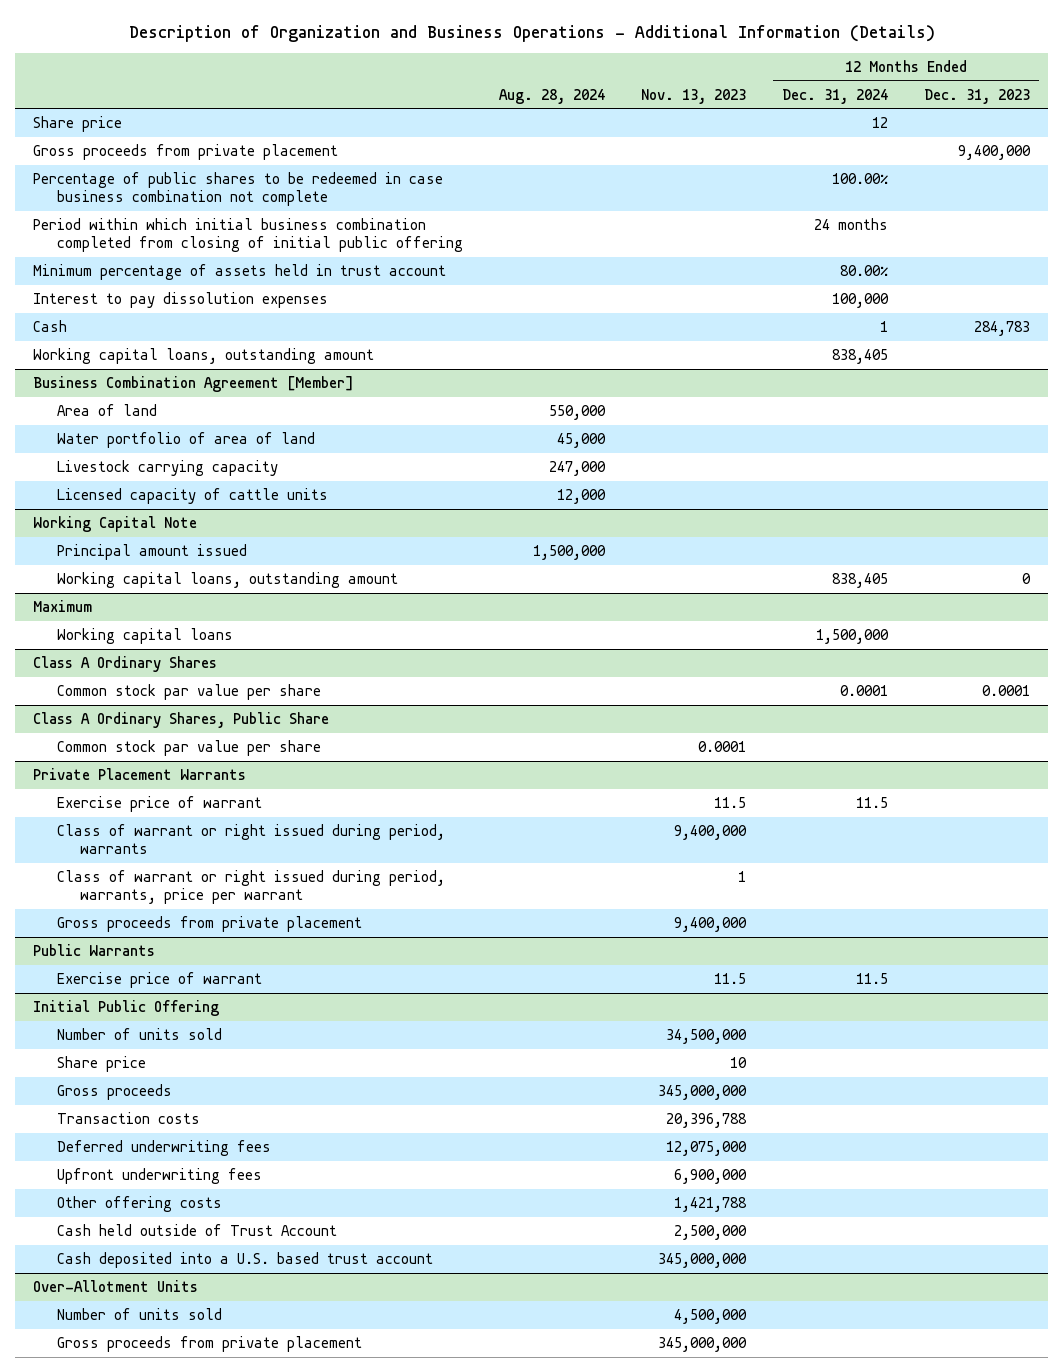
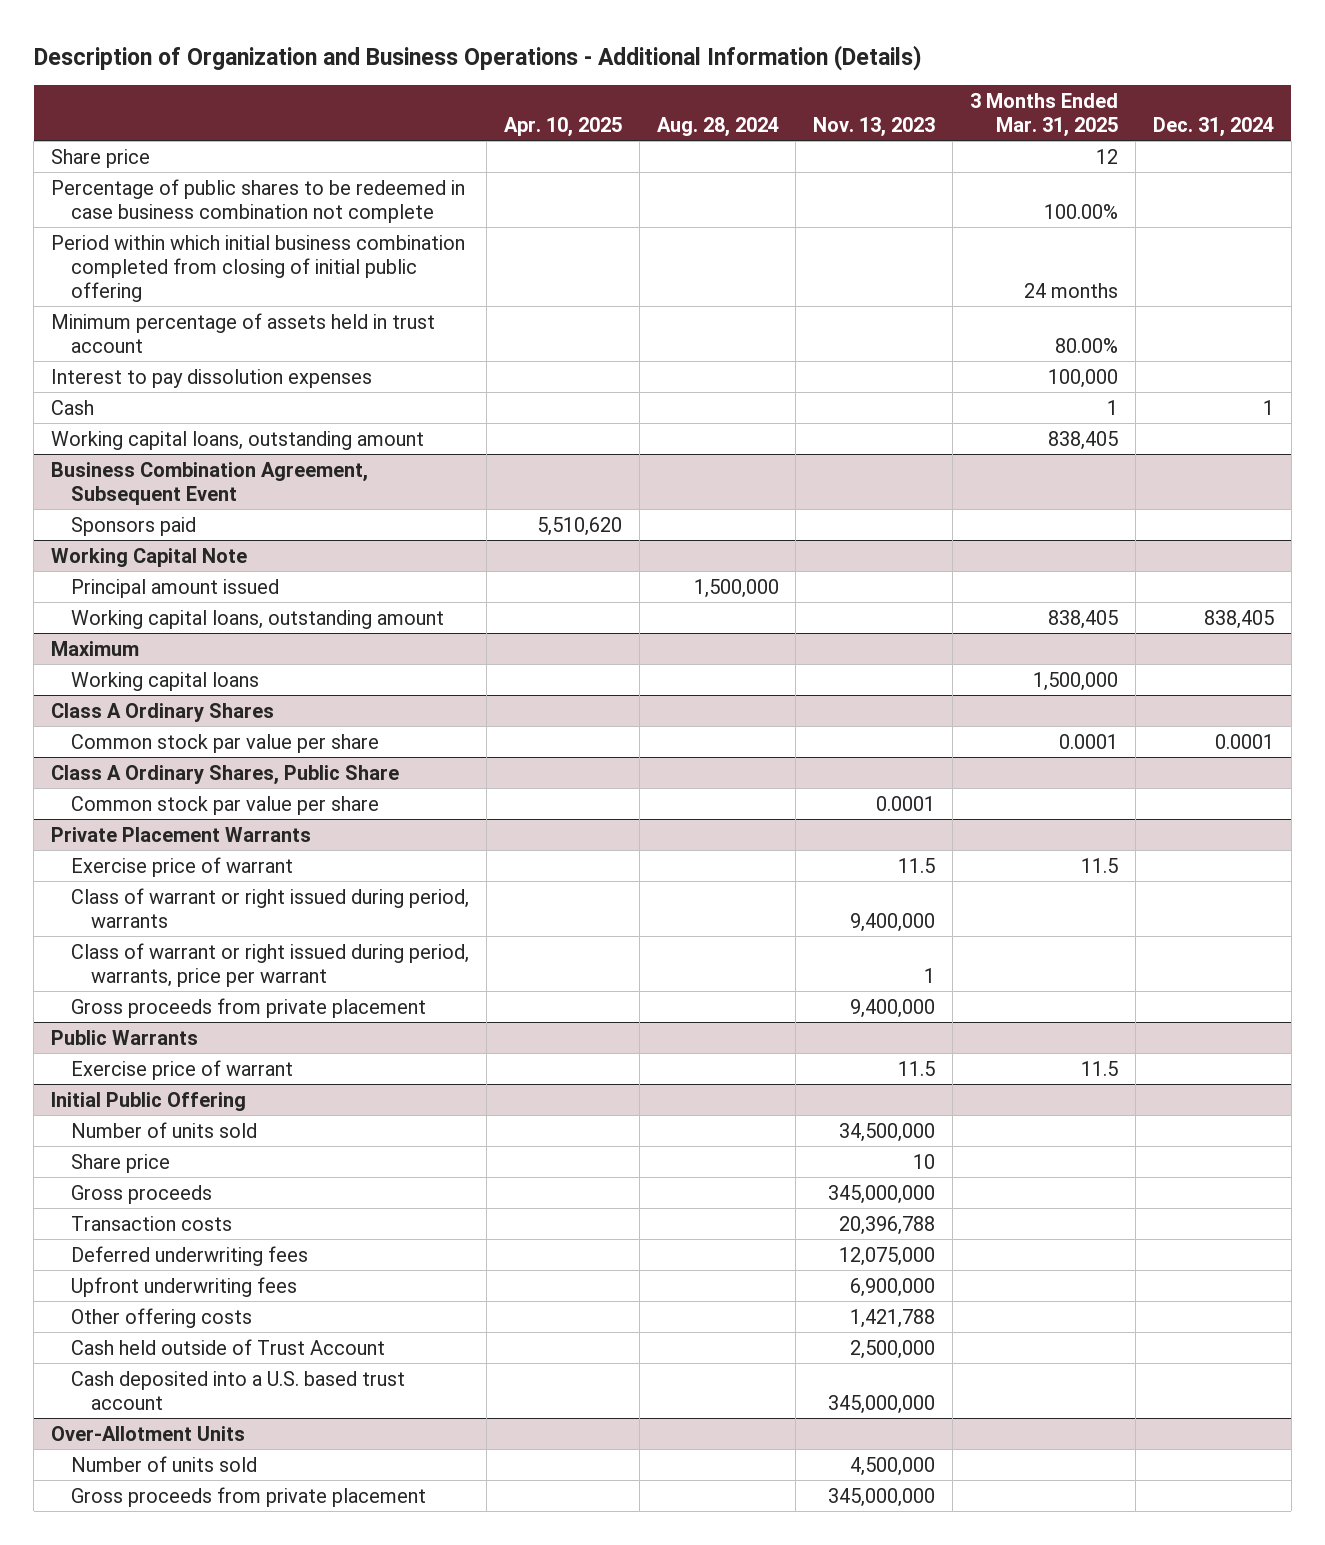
- | Aug. 28, 2024 | Nov. 13, 2023 | 12 Months Ended Dec. 31, 2024 | 12 Months Ended Dec. 31, 2023
+ | Apr. 10, 2025 | Aug. 28, 2024 | Nov. 13, 2023 | 3 Months Ended Mar. 31, 2025 | Dec. 31, 2024
- Gross proceeds from private placement | | | | 9,400,000
- Business Combination Agreement [Member]
- Area of land | 550,000 | | |
- Water portfolio of area of land | 45,000 | | |
- Livestock carrying capacity | 247,000 | | |
- Licensed capacity of cattle units | 12,000 | | |
+ Business Combination Agreement, Subsequent Event
+ Sponsors paid | 5,510,620 | | | |

